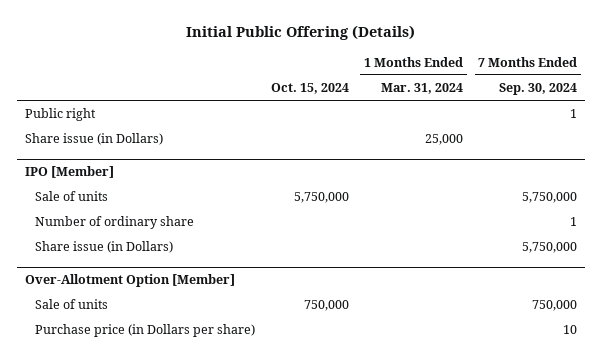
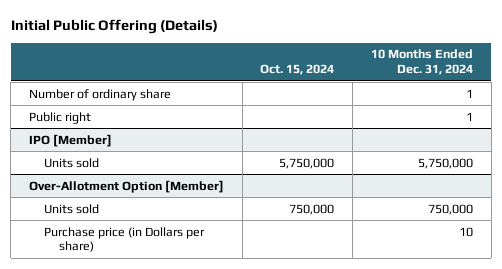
- | Oct. 15, 2024 | 1 Months Ended Mar. 31, 2024 | 7 Months Ended Sep. 30, 2024
+ | Oct. 15, 2024 | 10 Months Ended Dec. 31, 2024
+ Number of ordinary share | | 1
- Share issue (in Dollars) | | 25,000 |
@ IPO [Member]
- Sale of units | 5,750,000 | | 5,750,000
- Number of ordinary share | | | 1
- Share issue (in Dollars) | | | 5,750,000
+ Units sold | 5,750,000 | 5,750,000
@ Over-Allotment Option [Member]
- Sale of units | 750,000 | | 750,000
+ Units sold | 750,000 | 750,000

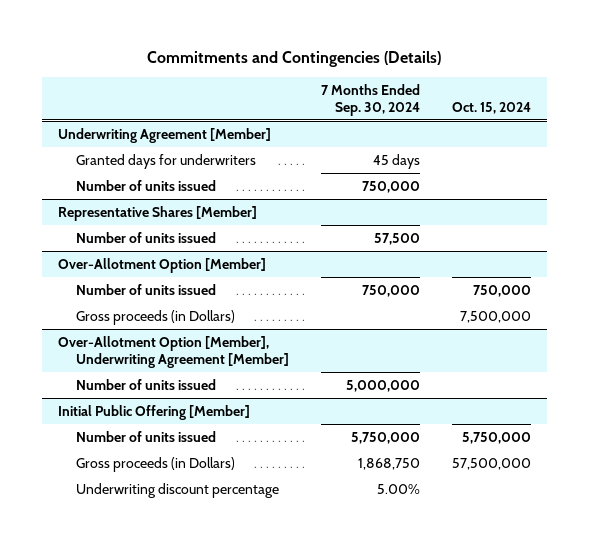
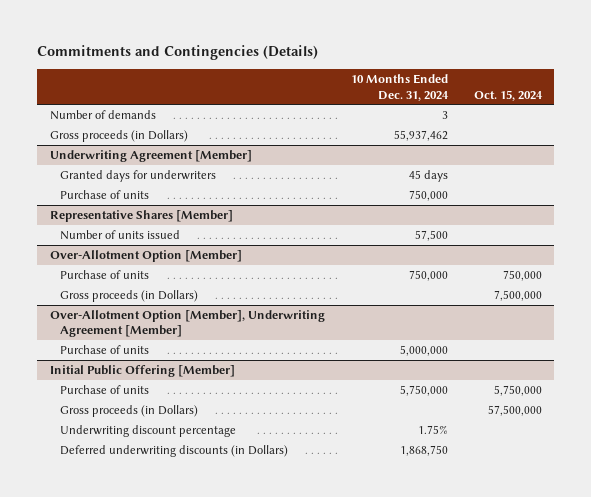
- | 7 Months Ended Sep. 30, 2024 | Oct. 15, 2024
+ | 10 Months Ended Dec. 31, 2024 | Oct. 15, 2024
+ Number of demands | 3 |
+ Gross proceeds (in Dollars) | 55,937,462 |
@ Underwriting Agreement [Member]
- Number of units issued | 750,000 |
+ Purchase of units | 750,000 |
@ Over-Allotment Option [Member]
- Number of units issued | 750,000 | 750,000
+ Purchase of units | 750,000 | 750,000
@ Over-Allotment Option [Member], Underwriting Agreement [Member]
- Number of units issued | 5,000,000 |
+ Purchase of units | 5,000,000 |
@ Initial Public Offering [Member]
- Number of units issued | 5,750,000 | 5,750,000
+ Purchase of units | 5,750,000 | 5,750,000
+ Deferred underwriting discounts (in Dollars) | 1,868,750 |

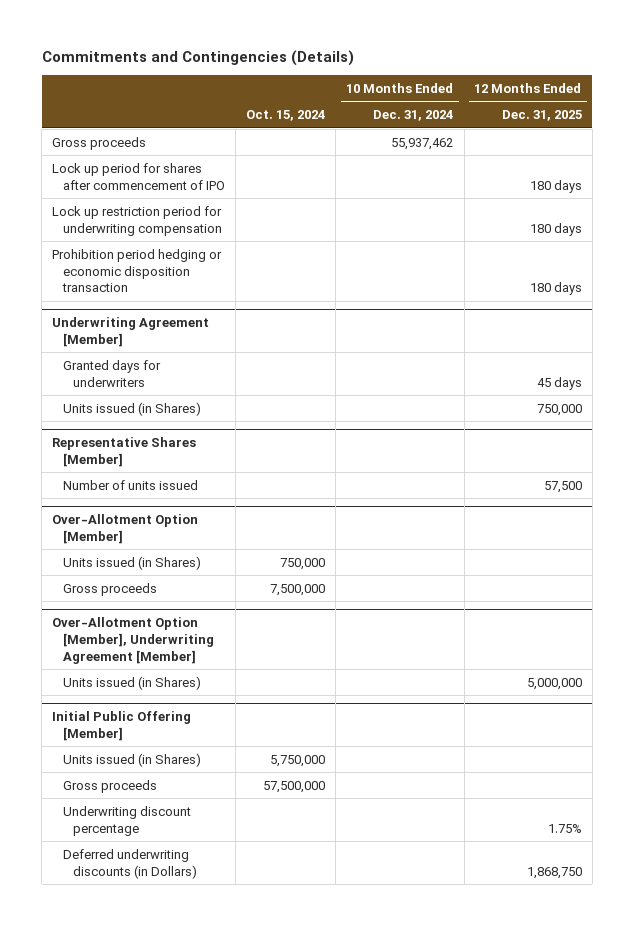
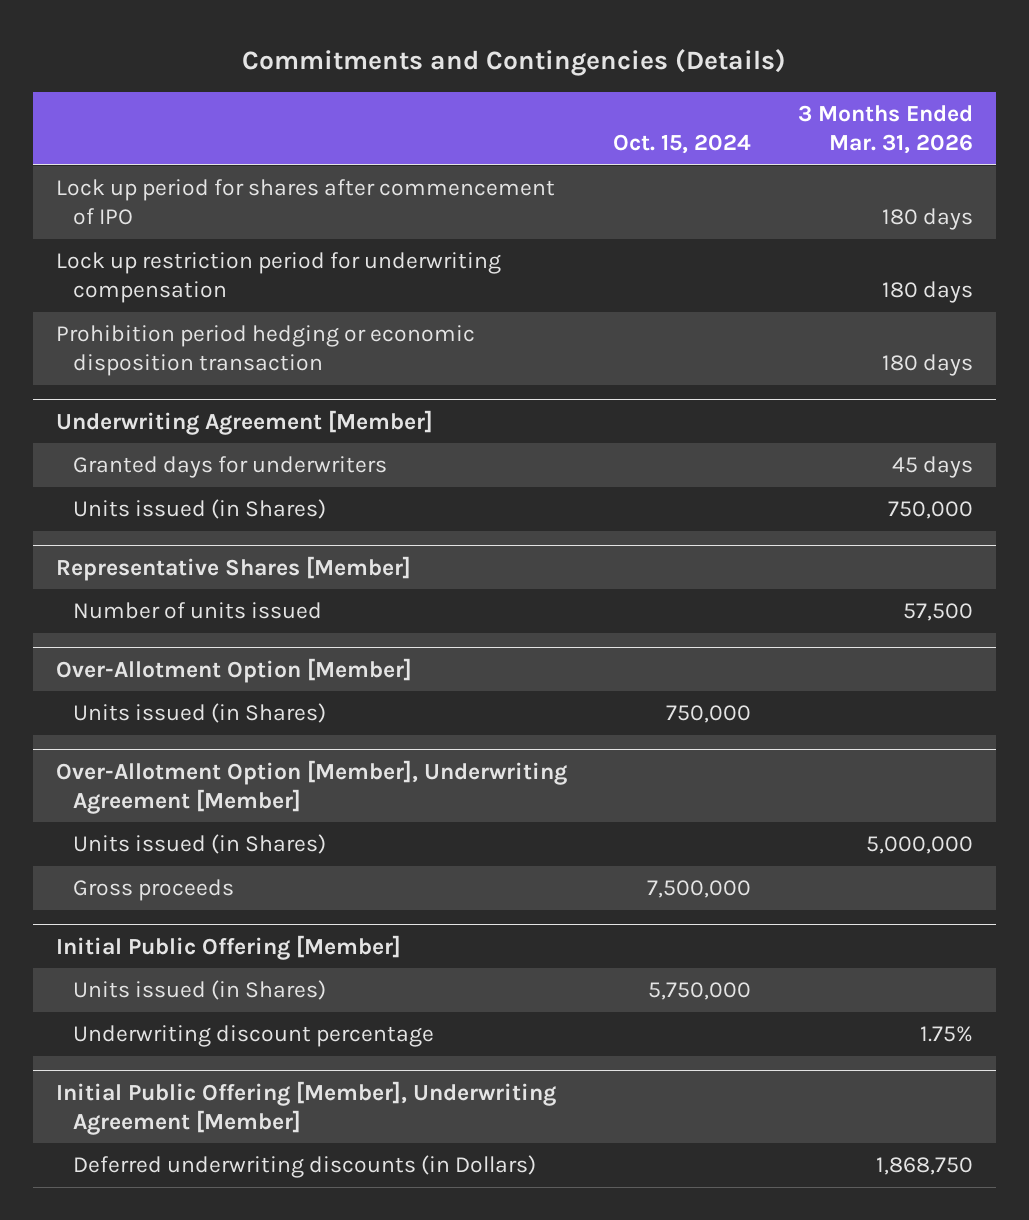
- | Oct. 15, 2024 | 10 Months Ended Dec. 31, 2024 | 12 Months Ended Dec. 31, 2025
+ | Oct. 15, 2024 | 3 Months Ended Mar. 31, 2026
- Gross proceeds | | 55,937,462 |
@ Over-Allotment Option [Member]
- Gross proceeds | 7,500,000 | |
@ Over-Allotment Option [Member], Underwriting Agreement [Member]
+ Gross proceeds | 7,500,000 |
@ Initial Public Offering [Member]
- Gross proceeds | 57,500,000 | |
- Deferred underwriting discounts (in Dollars) | | | 1,868,750
+ Initial Public Offering [Member], Underwriting Agreement [Member]
+ Deferred underwriting discounts (in Dollars) | | 1,868,750

